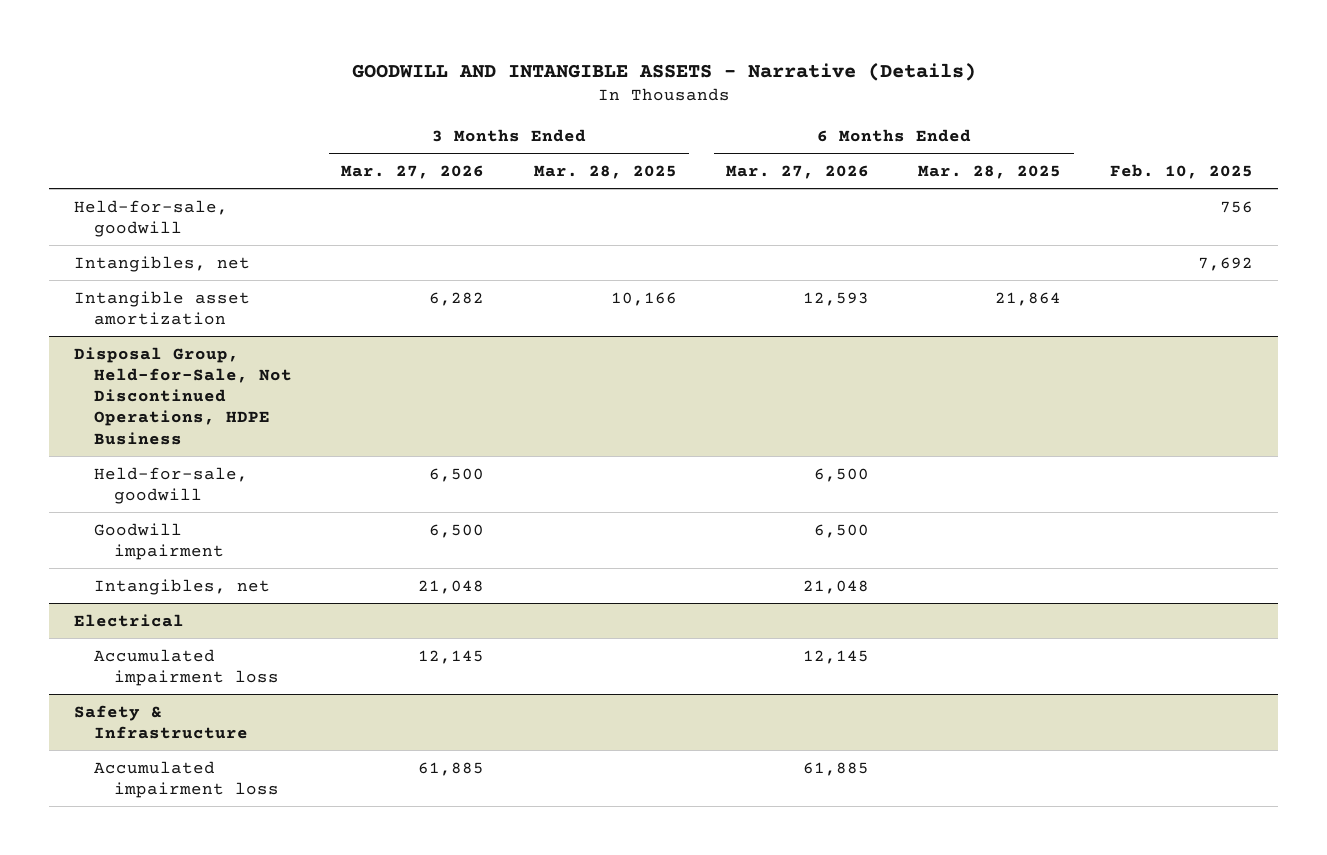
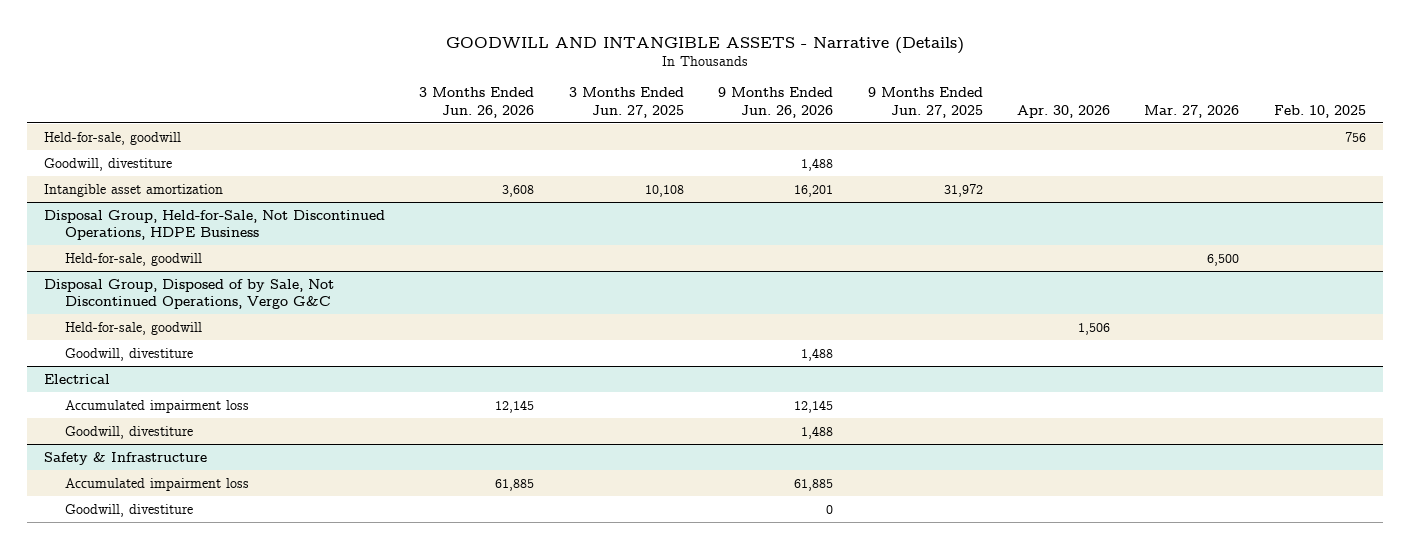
- | 3 Months Ended Mar. 27, 2026 | 3 Months Ended Mar. 28, 2025 | 6 Months Ended Mar. 27, 2026 | 6 Months Ended Mar. 28, 2025 | Feb. 10, 2025
+ | 3 Months Ended Jun. 26, 2026 | 3 Months Ended Jun. 27, 2025 | 9 Months Ended Jun. 26, 2026 | 9 Months Ended Jun. 27, 2025 | Apr. 30, 2026 | Mar. 27, 2026 | Feb. 10, 2025
- Intangibles, net | | | | | 7,692
+ Goodwill, divestiture | | | 1,488 | | | |
@ Disposal Group, Held-for-Sale, Not Discontinued Operations, HDPE Business
- Goodwill impairment | 6,500 | | 6,500 | |
- Intangibles, net | 21,048 | | 21,048 | |
+ Disposal Group, Disposed of by Sale, Not Discontinued Operations, Vergo G&C
+ Held-for-sale, goodwill | | | | | 1,506 | |
+ Goodwill, divestiture | | | 1,488 | | | |
@ Electrical
+ Goodwill, divestiture | | | 1,488 | | | |
@ Safety & Infrastructure
+ Goodwill, divestiture | | | 0 | | | |

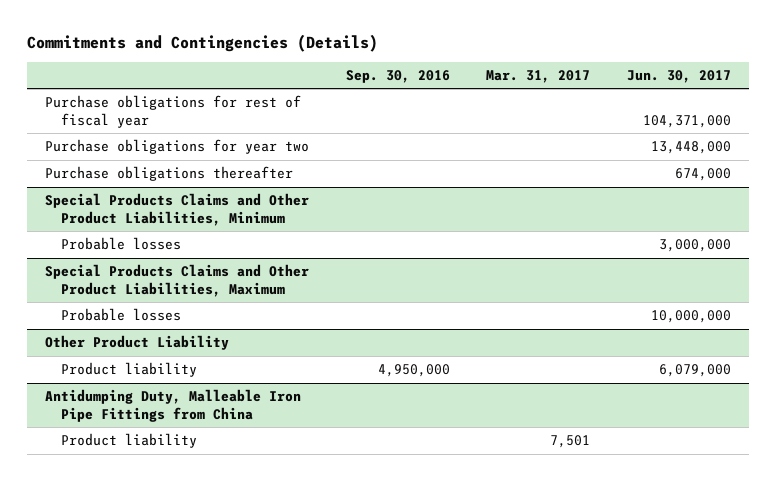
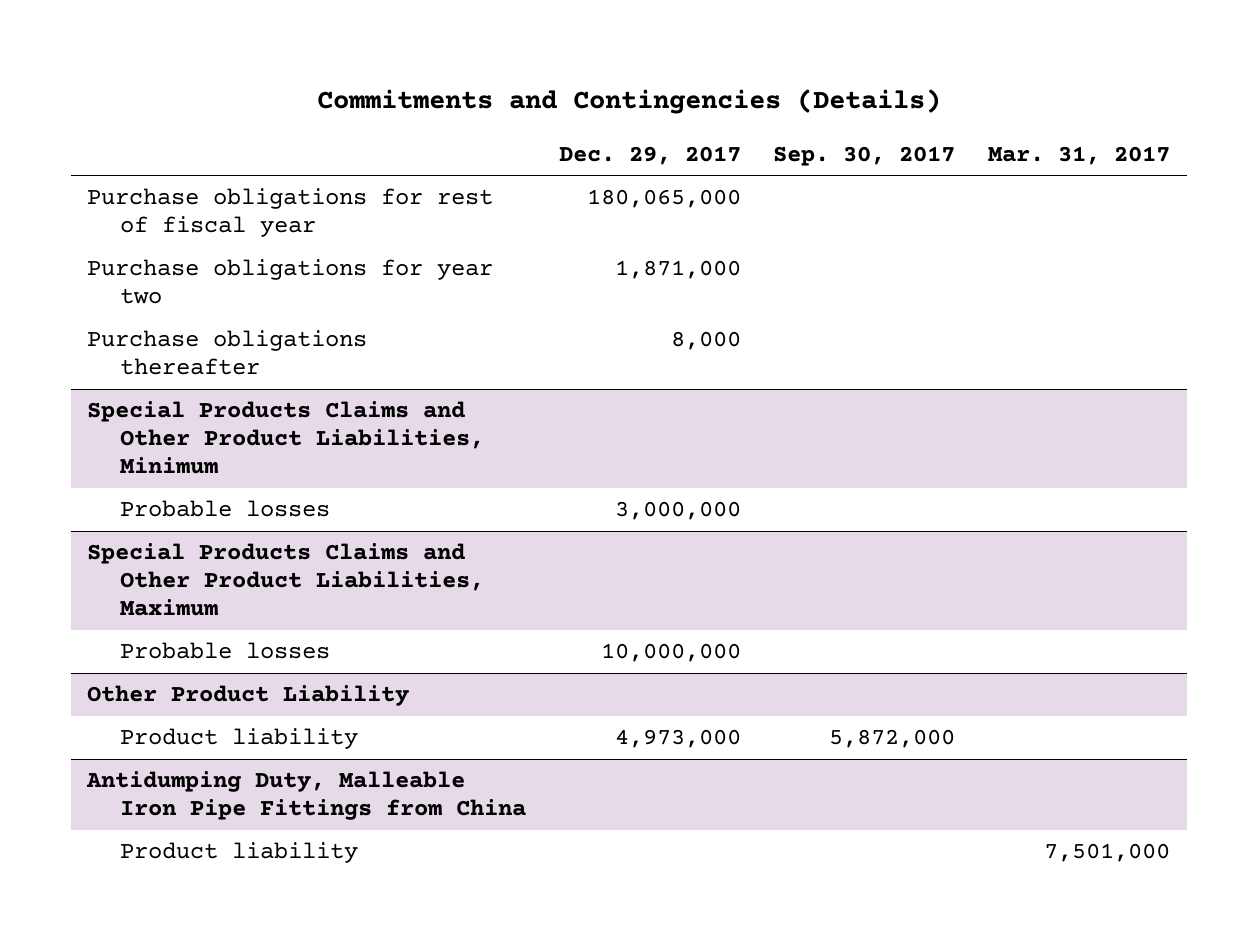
- | Sep. 30, 2016 | Mar. 31, 2017 | Jun. 30, 2017
+ | Dec. 29, 2017 | Sep. 30, 2017 | Mar. 31, 2017
@ Antidumping Duty, Malleable Iron Pipe Fittings from China
- Product liability | | 7,501 |
+ Product liability | | | 7,501,000

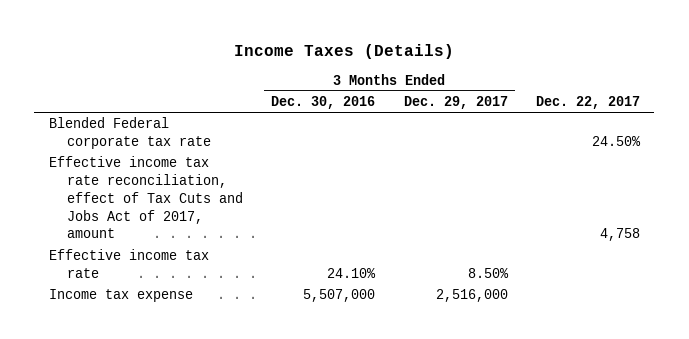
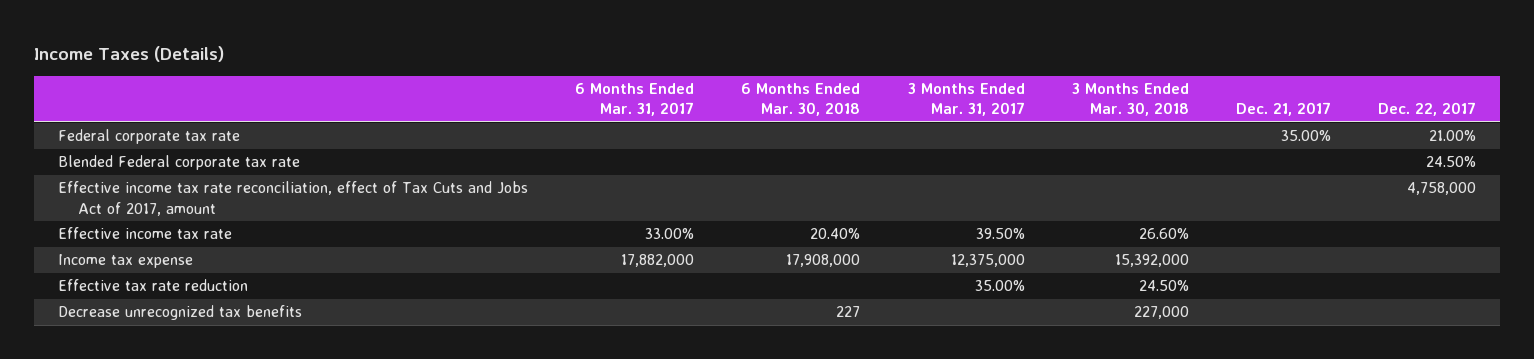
- | 3 Months Ended Dec. 30, 2016 | 3 Months Ended Dec. 29, 2017 | Dec. 22, 2017
+ | 6 Months Ended Mar. 31, 2017 | 6 Months Ended Mar. 30, 2018 | 3 Months Ended Mar. 31, 2017 | 3 Months Ended Mar. 30, 2018 | Dec. 21, 2017 | Dec. 22, 2017
+ Federal corporate tax rate | | | | | 35.00% | 21.00%
- Effective income tax rate reconciliation, effect of Tax Cuts and Jobs Act of 2017, amount | | | 4,758
+ Effective income tax rate reconciliation, effect of Tax Cuts and Jobs Act of 2017, amount | | | | | | 4,758,000
+ Effective tax rate reduction | | | 35.00% | 24.50% | |
+ Decrease unrecognized tax benefits | | 227 | | 227,000 | |

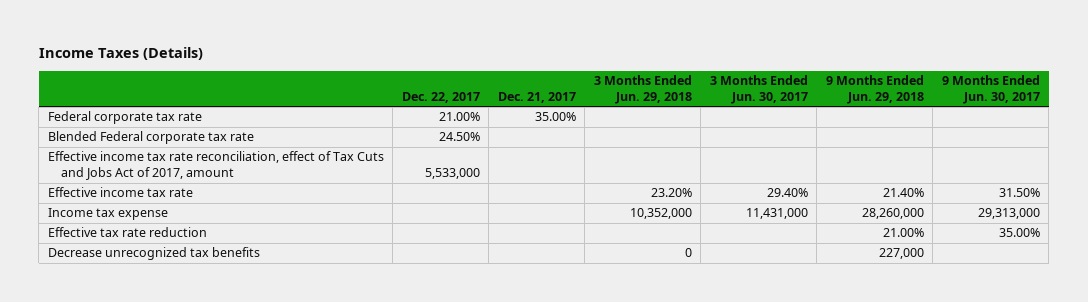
- | 6 Months Ended Mar. 31, 2017 | 6 Months Ended Mar. 30, 2018 | 3 Months Ended Mar. 31, 2017 | 3 Months Ended Mar. 30, 2018 | Dec. 21, 2017 | Dec. 22, 2017
+ | Dec. 22, 2017 | Dec. 21, 2017 | 3 Months Ended Jun. 29, 2018 | 3 Months Ended Jun. 30, 2017 | 9 Months Ended Jun. 29, 2018 | 9 Months Ended Jun. 30, 2017
- Effective income tax rate reconciliation, effect of Tax Cuts and Jobs Act of 2017, amount | | | | | | 4,758,000
+ Effective income tax rate reconciliation, effect of Tax Cuts and Jobs Act of 2017, amount | 5,533,000 | | | | |

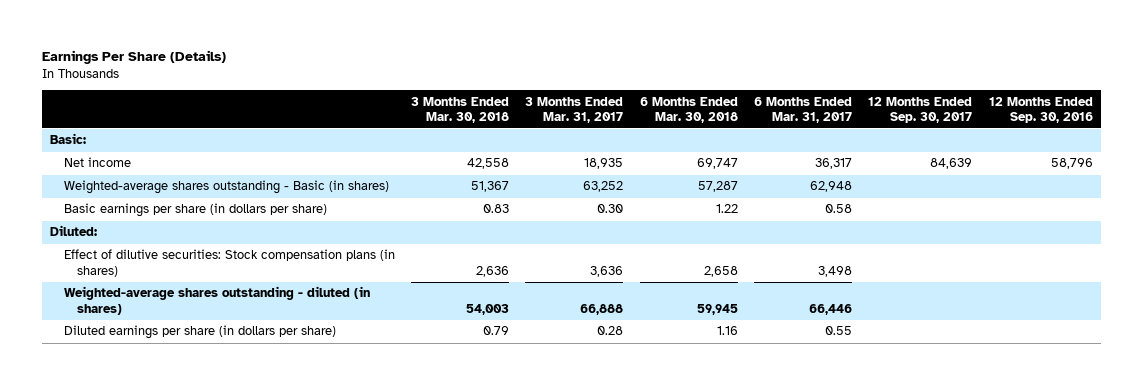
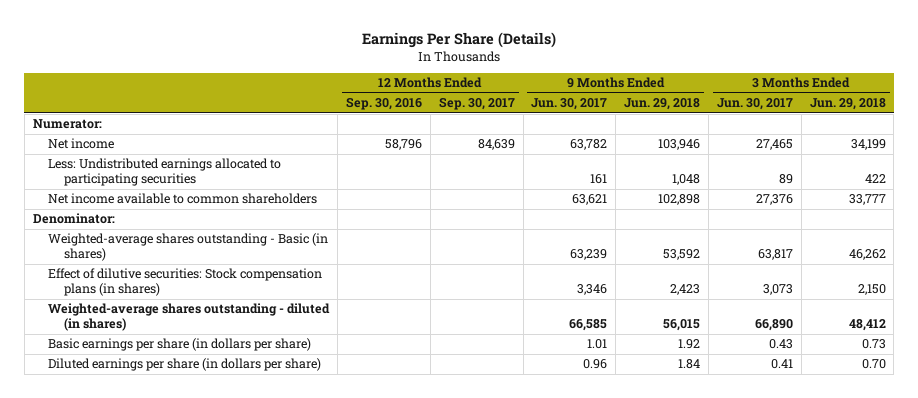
- | 3 Months Ended Mar. 30, 2018 | 3 Months Ended Mar. 31, 2017 | 6 Months Ended Mar. 30, 2018 | 6 Months Ended Mar. 31, 2017 | 12 Months Ended Sep. 30, 2017 | 12 Months Ended Sep. 30, 2016
+ | 12 Months Ended Sep. 30, 2016 | 12 Months Ended Sep. 30, 2017 | 9 Months Ended Jun. 30, 2017 | 9 Months Ended Jun. 29, 2018 | 3 Months Ended Jun. 30, 2017 | 3 Months Ended Jun. 29, 2018
- Basic:
+ Numerator:
+ Less: Undistributed earnings allocated to participating securities | | | 161 | 1,048 | 89 | 422
+ Net income available to common shareholders | | | 63,621 | 102,898 | 27,376 | 33,777
+ Denominator:
- Diluted:
moved down: Basic earnings per share (in dollars per share) | | | 1.01 | 1.92 | 0.43 | 0.73

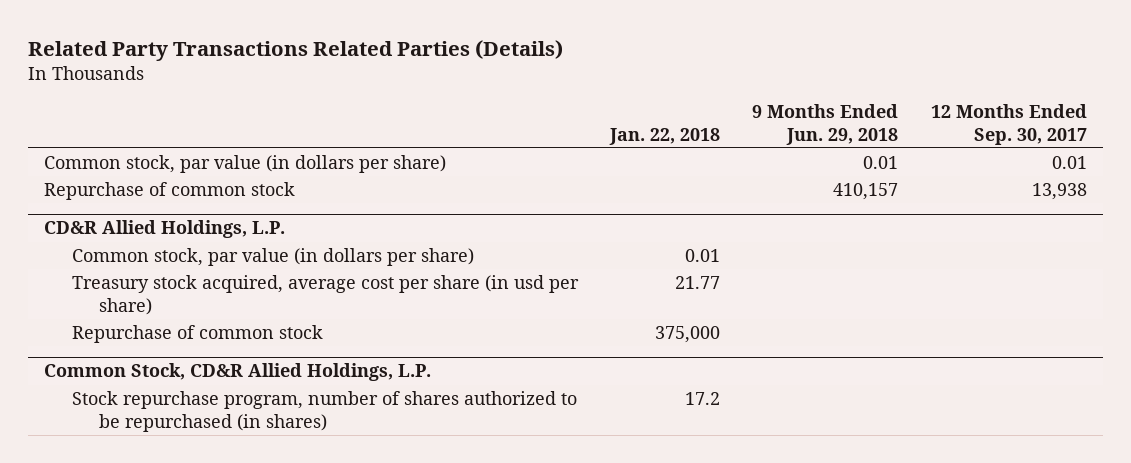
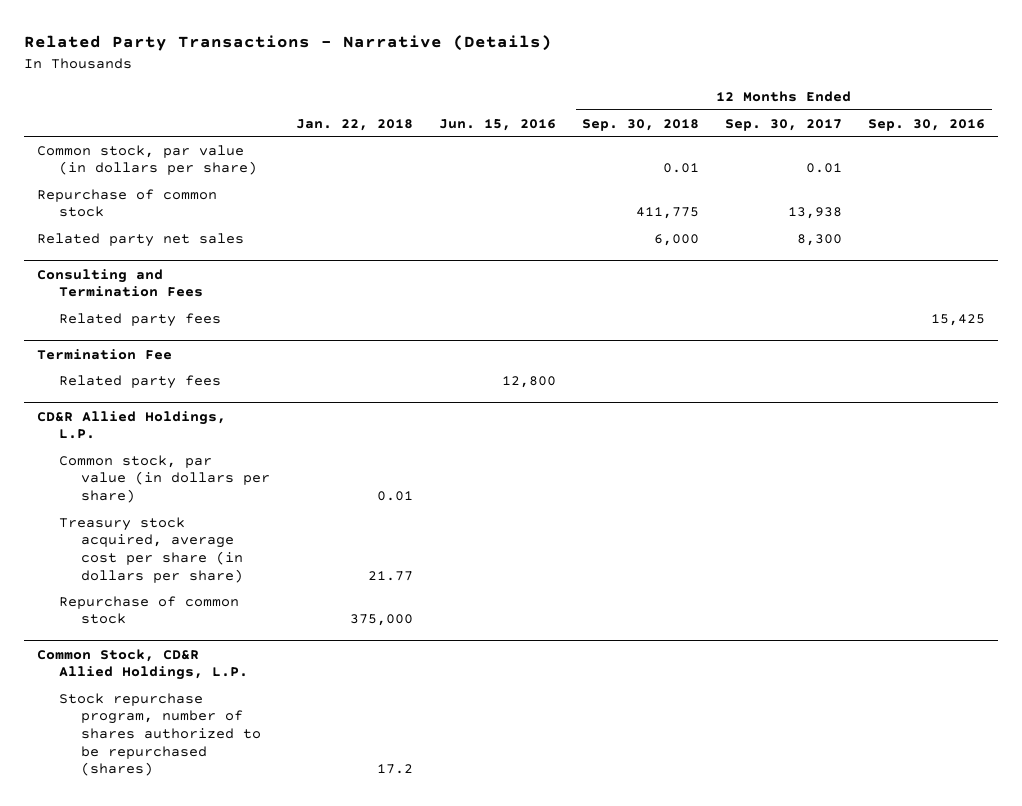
- Related Party Transactions Related Parties (Details)
+ Related Party Transactions - Narrative (Details)
- | Jan. 22, 2018 | 9 Months Ended Jun. 29, 2018 | 12 Months Ended Sep. 30, 2017
+ | Jan. 22, 2018 | Jun. 15, 2016 | 12 Months Ended Sep. 30, 2018 | 12 Months Ended Sep. 30, 2017 | 12 Months Ended Sep. 30, 2016
+ Related party net sales | | | 6,000 | 8,300 |
+ Consulting and Termination Fees
+ Related party fees | | | | | 15,425
+ Termination Fee
+ Related party fees | | 12,800 | | |
@ CD&R Allied Holdings, L.P.
- Treasury stock acquired, average cost per share (in usd per share) | 21.77 | |
+ Treasury stock acquired, average cost per share (in dollars per share) | 21.77 | | | |
@ Common Stock, CD&R Allied Holdings, L.P.
- Stock repurchase program, number of shares authorized to be repurchased (in shares) | 17.2 | |
+ Stock repurchase program, number of shares authorized to be repurchased (shares) | 17.2 | | | |

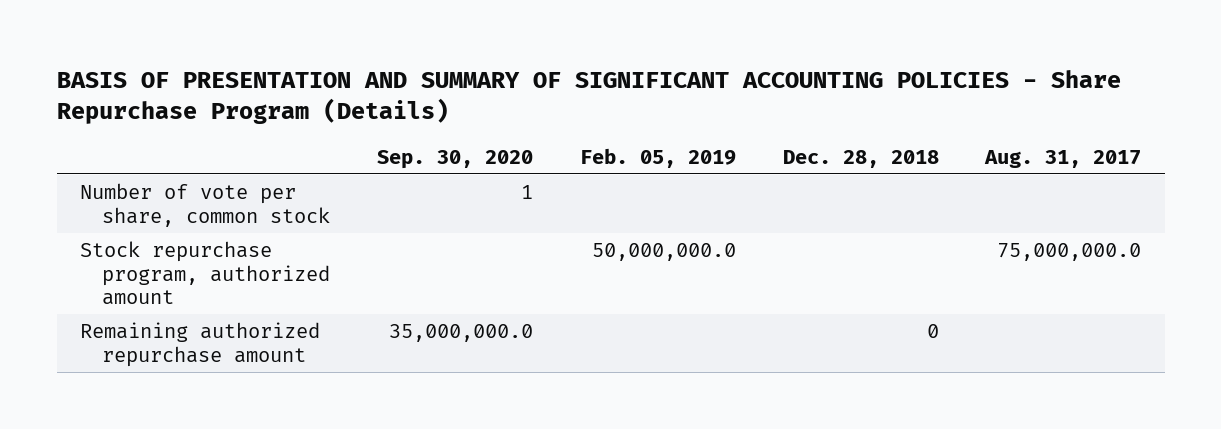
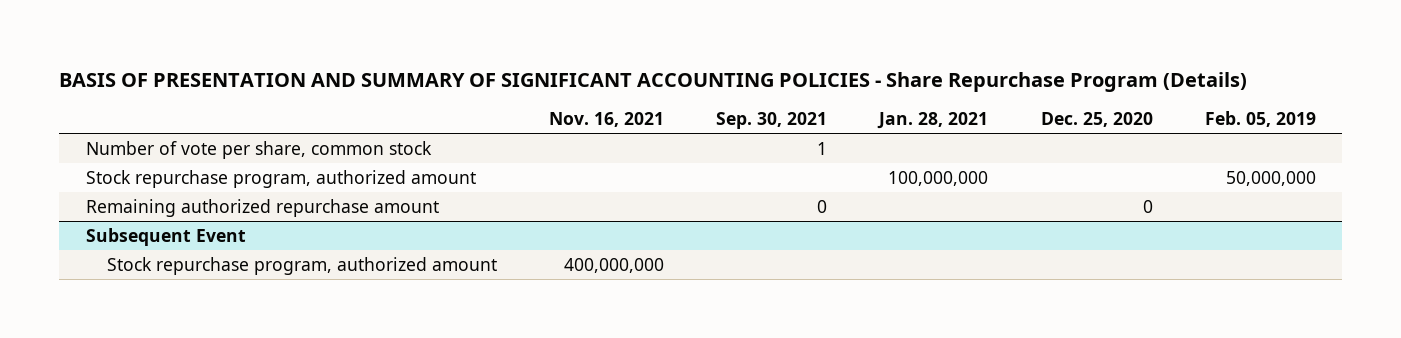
- | Sep. 30, 2020 | Feb. 05, 2019 | Dec. 28, 2018 | Aug. 31, 2017
+ | Nov. 16, 2021 | Sep. 30, 2021 | Jan. 28, 2021 | Dec. 25, 2020 | Feb. 05, 2019
- Stock repurchase program, authorized amount | | 50,000,000.0 | | 75,000,000.0
+ Stock repurchase program, authorized amount | | | 100,000,000 | | 50,000,000
+ Subsequent Event
+ Stock repurchase program, authorized amount | 400,000,000 | | | |

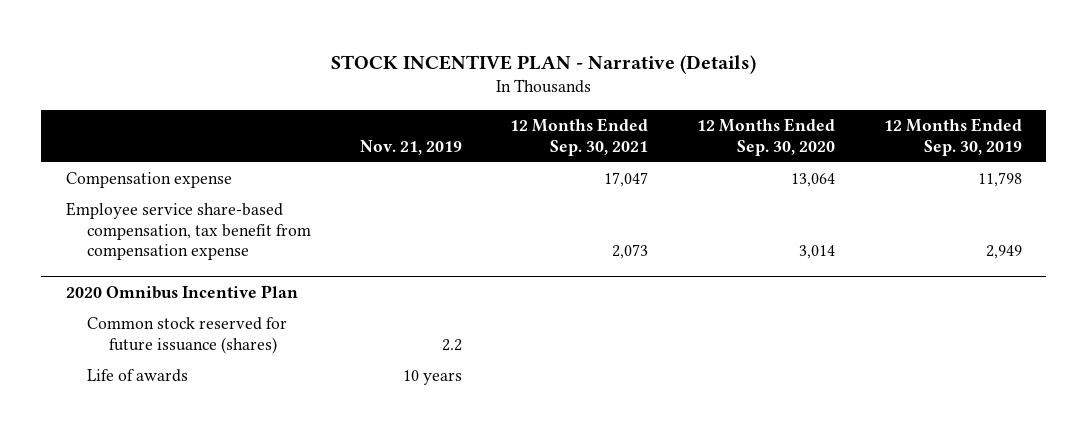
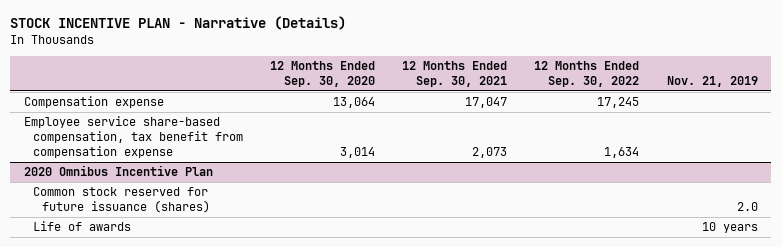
- | Nov. 21, 2019 | 12 Months Ended Sep. 30, 2021 | 12 Months Ended Sep. 30, 2020 | 12 Months Ended Sep. 30, 2019
+ | 12 Months Ended Sep. 30, 2020 | 12 Months Ended Sep. 30, 2021 | 12 Months Ended Sep. 30, 2022 | Nov. 21, 2019
@ 2020 Omnibus Incentive Plan
- Common stock reserved for future issuance (shares) | 2.2 | | |
+ Common stock reserved for future issuance (shares) | | | | 2.0

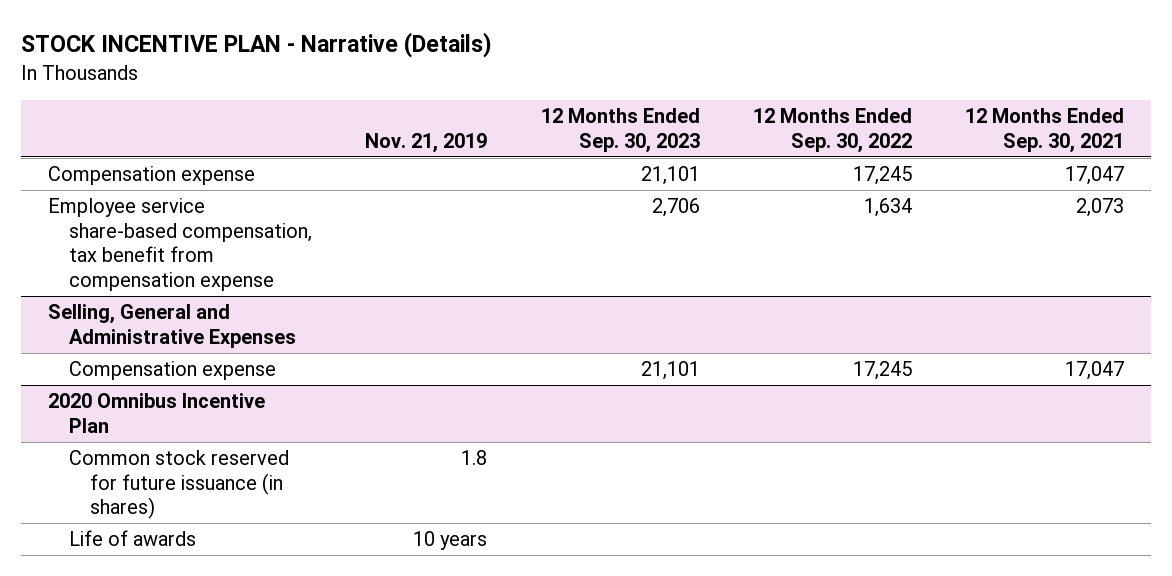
- | 12 Months Ended Sep. 30, 2020 | 12 Months Ended Sep. 30, 2021 | 12 Months Ended Sep. 30, 2022 | Nov. 21, 2019
+ | Nov. 21, 2019 | 12 Months Ended Sep. 30, 2023 | 12 Months Ended Sep. 30, 2022 | 12 Months Ended Sep. 30, 2021
+ Selling, General and Administrative Expenses
+ Compensation expense | | 21,101 | 17,245 | 17,047
@ 2020 Omnibus Incentive Plan
- Common stock reserved for future issuance (shares) | | | | 2.0
+ Common stock reserved for future issuance (in shares) | 1.8 | | |

